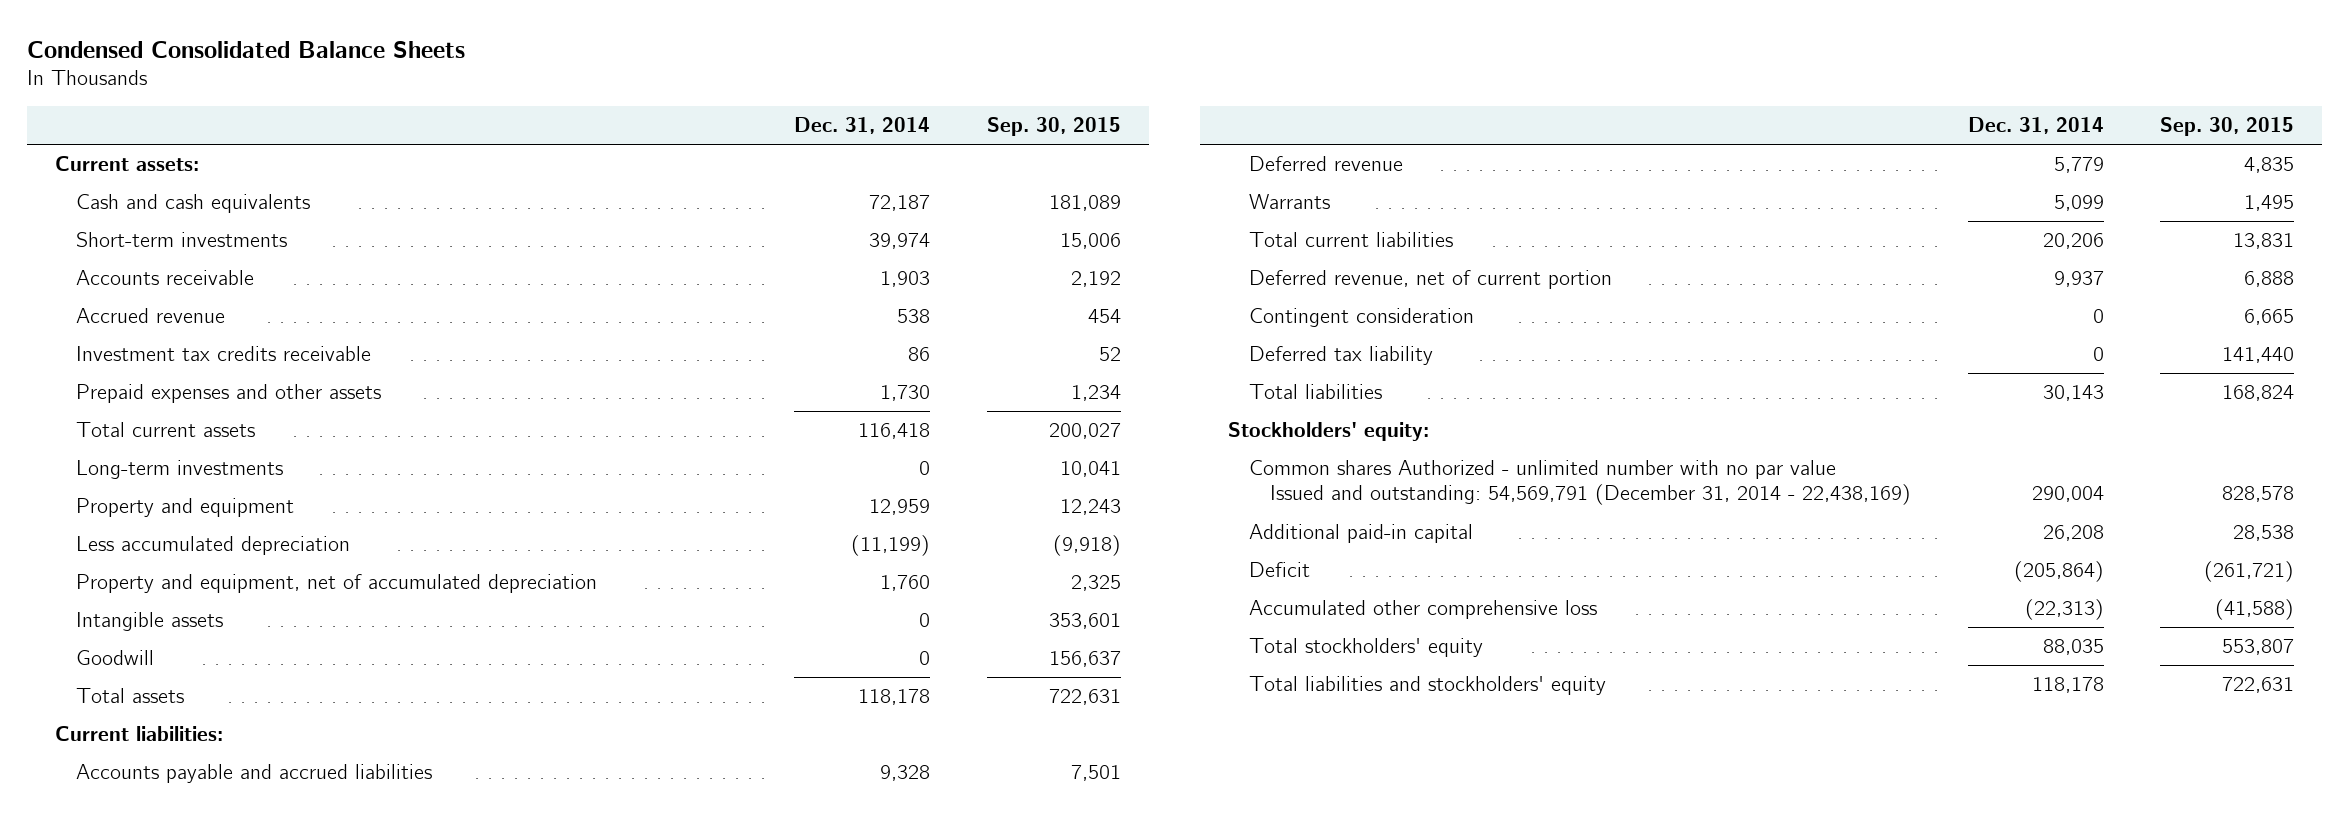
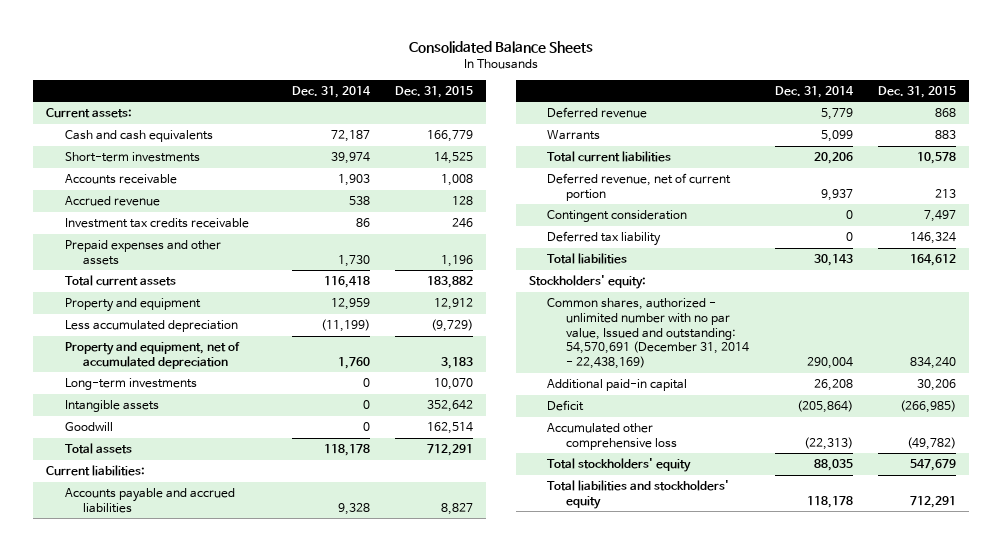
- Condensed Consolidated Balance Sheets
+ Consolidated Balance Sheets
- | Dec. 31, 2014 | Sep. 30, 2015
+ | Dec. 31, 2014 | Dec. 31, 2015
moved down: Long-term investments | 0 | 10,070
- Common shares Authorized - unlimited number with no par value Issued and outstanding: 54,569,791 (December 31, 2014 - 22,438,169) | 290,004 | 828,578
+ Common shares, authorized - unlimited number with no par value, Issued and outstanding: 54,570,691 (December 31, 2014 - 22,438,169) | 290,004 | 834,240

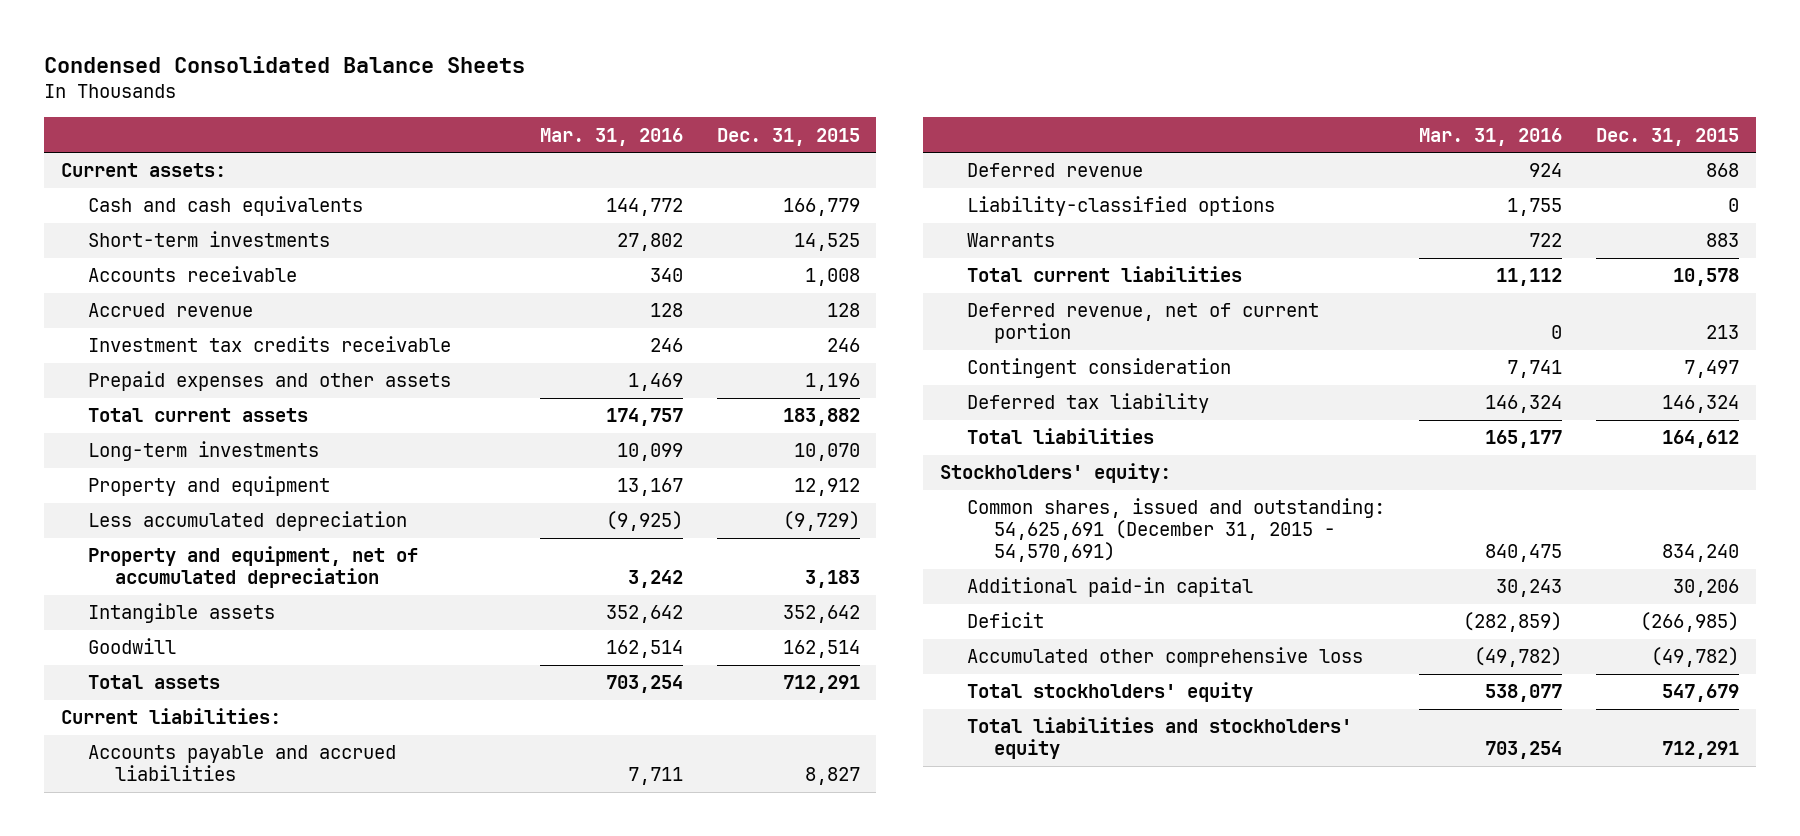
- Consolidated Balance Sheets
+ Condensed Consolidated Balance Sheets
- | Dec. 31, 2014 | Dec. 31, 2015
+ | Mar. 31, 2016 | Dec. 31, 2015
moved up: Long-term investments | 10,099 | 10,070
+ Liability-classified options | 1,755 | 0
- Common shares, authorized - unlimited number with no par value, Issued and outstanding: 54,570,691 (December 31, 2014 - 22,438,169) | 290,004 | 834,240
+ Common shares, issued and outstanding: 54,625,691 (December 31, 2015 - 54,570,691) | 840,475 | 834,240

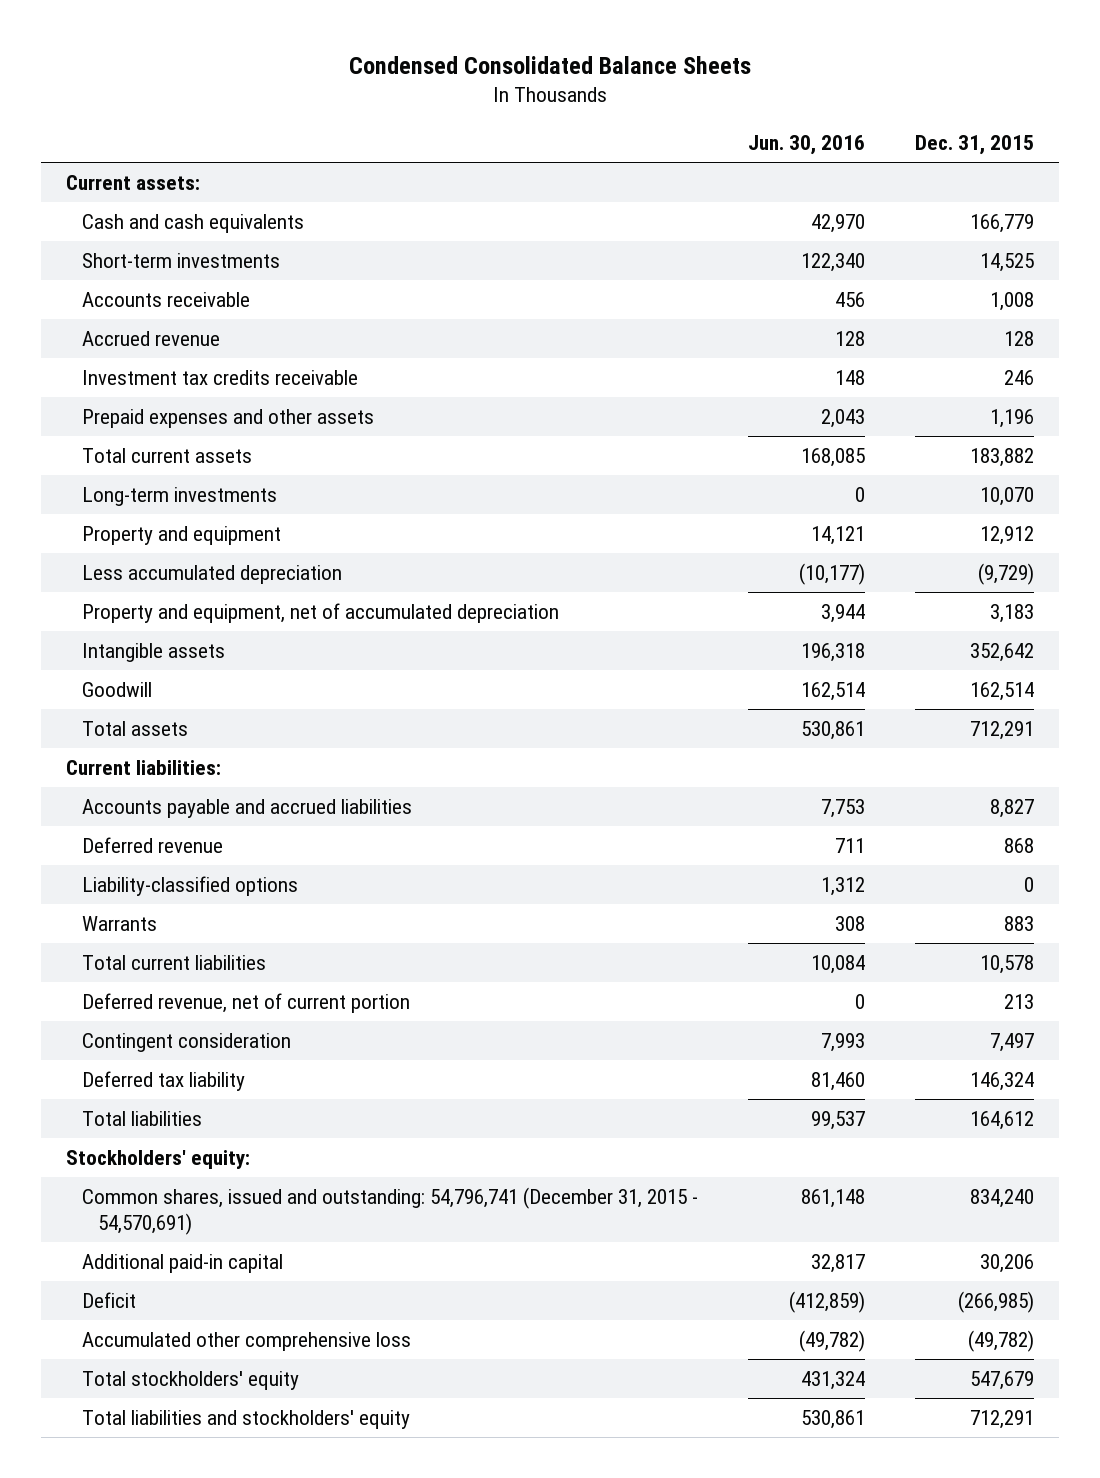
- | Mar. 31, 2016 | Dec. 31, 2015
+ | Jun. 30, 2016 | Dec. 31, 2015
- Common shares, issued and outstanding: 54,625,691 (December 31, 2015 - 54,570,691) | 840,475 | 834,240
+ Common shares, issued and outstanding: 54,796,741 (December 31, 2015 - 54,570,691) | 861,148 | 834,240

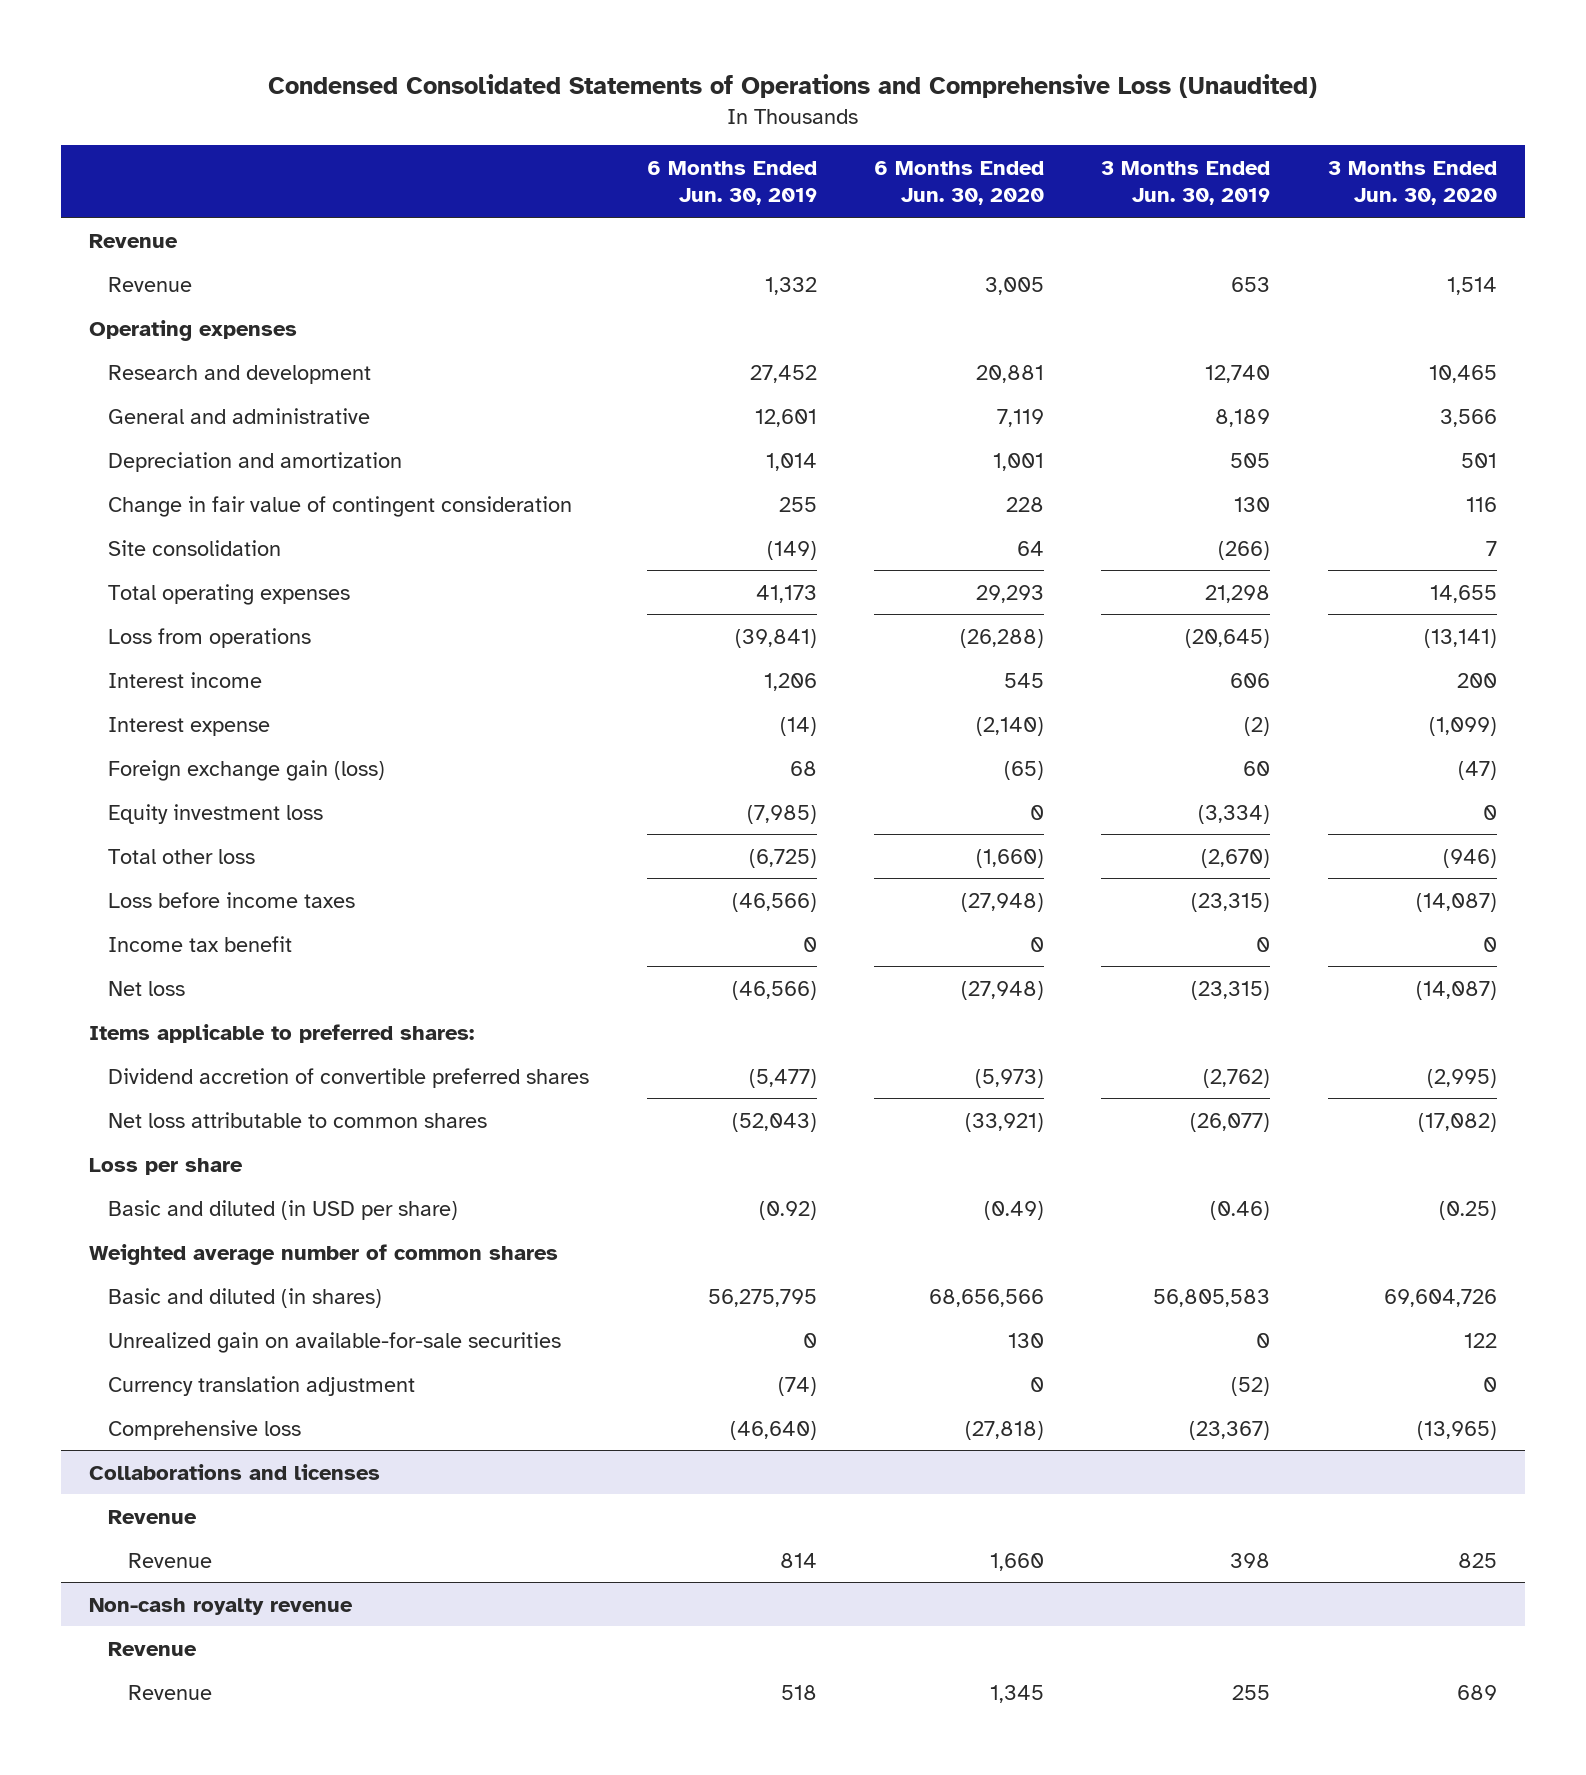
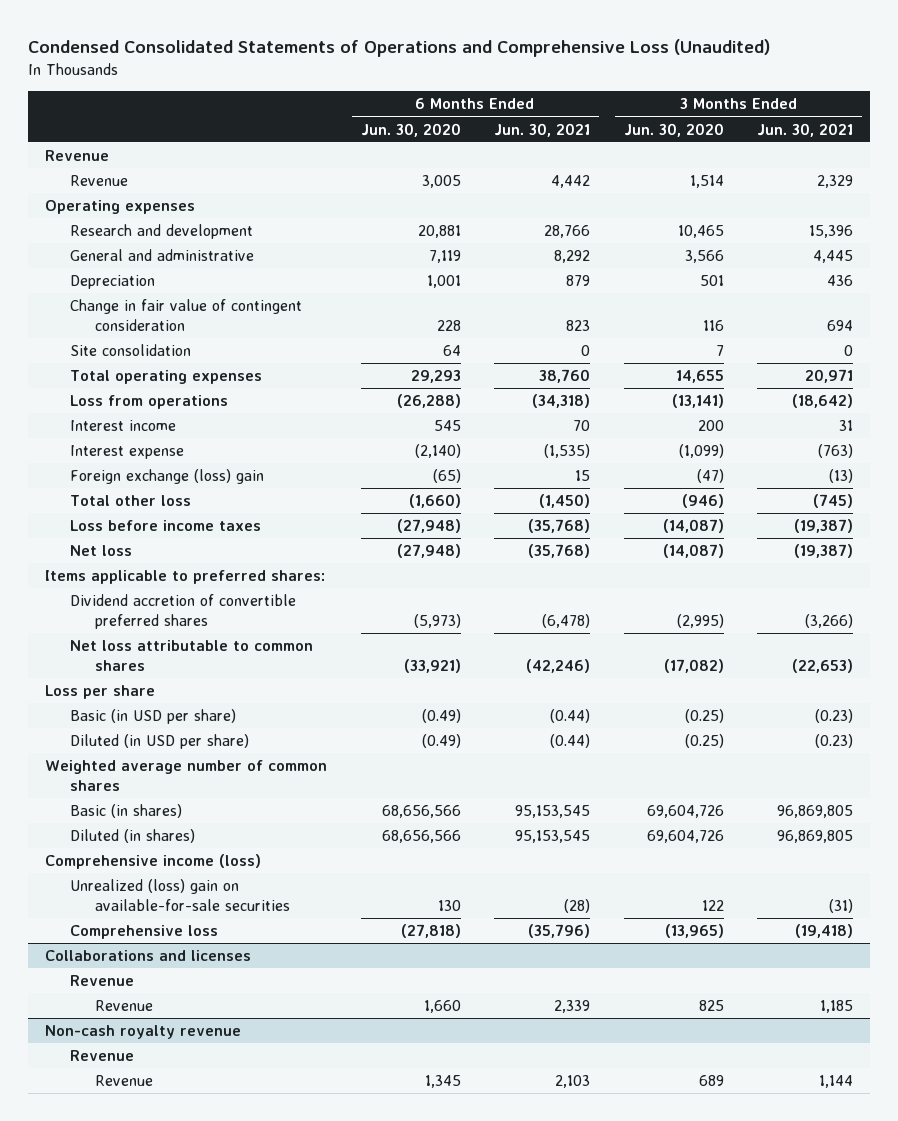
- | 6 Months Ended Jun. 30, 2019 | 6 Months Ended Jun. 30, 2020 | 3 Months Ended Jun. 30, 2019 | 3 Months Ended Jun. 30, 2020
+ | 6 Months Ended Jun. 30, 2020 | 6 Months Ended Jun. 30, 2021 | 3 Months Ended Jun. 30, 2020 | 3 Months Ended Jun. 30, 2021
- Depreciation and amortization | 1,014 | 1,001 | 505 | 501
+ Depreciation | 1,001 | 879 | 501 | 436
- Foreign exchange gain (loss) | 68 | (65) | 60 | (47)
- Equity investment loss | (7,985) | 0 | (3,334) | 0
+ Foreign exchange (loss) gain | (65) | 15 | (47) | (13)
- Income tax benefit | 0 | 0 | 0 | 0
- Basic and diluted (in USD per share) | (0.92) | (0.49) | (0.46) | (0.25)
+ Basic (in USD per share) | (0.49) | (0.44) | (0.25) | (0.23)
+ Diluted (in USD per share) | (0.49) | (0.44) | (0.25) | (0.23)
- Basic and diluted (in shares) | 56,275,795 | 68,656,566 | 56,805,583 | 69,604,726
- Unrealized gain on available-for-sale securities | 0 | 130 | 0 | 122
- Currency translation adjustment | (74) | 0 | (52) | 0
+ Basic (in shares) | 68,656,566 | 95,153,545 | 69,604,726 | 96,869,805
+ Diluted (in shares) | 68,656,566 | 95,153,545 | 69,604,726 | 96,869,805
+ Comprehensive income (loss)
+ Unrealized (loss) gain on available-for-sale securities | 130 | (28) | 122 | (31)

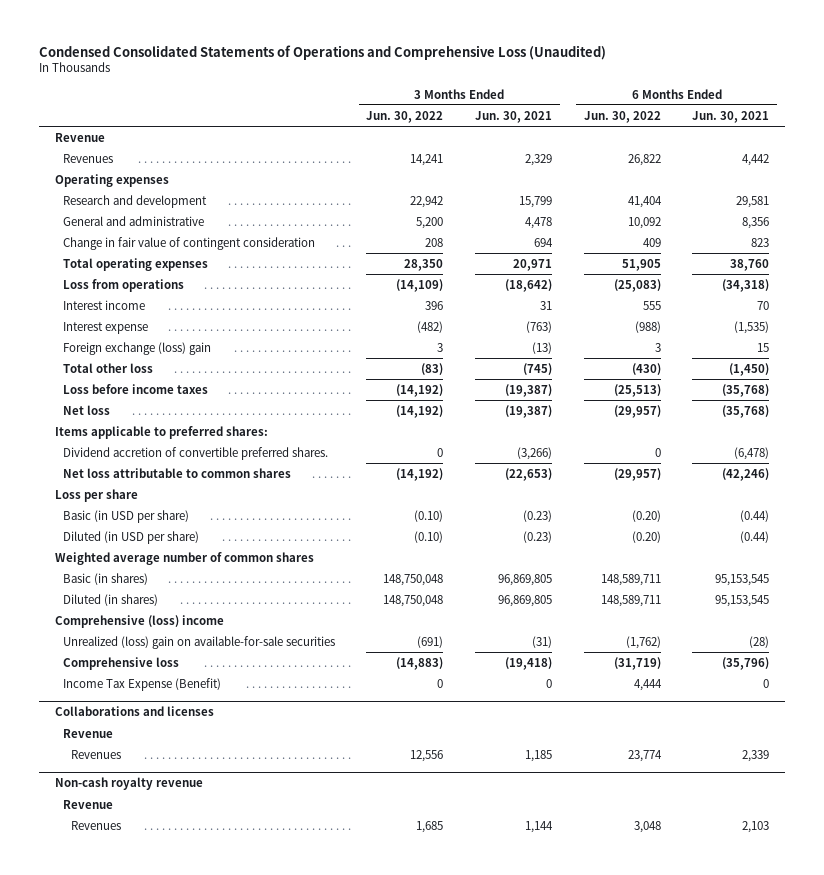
- | 6 Months Ended Jun. 30, 2020 | 6 Months Ended Jun. 30, 2021 | 3 Months Ended Jun. 30, 2020 | 3 Months Ended Jun. 30, 2021
+ | 3 Months Ended Jun. 30, 2022 | 3 Months Ended Jun. 30, 2021 | 6 Months Ended Jun. 30, 2022 | 6 Months Ended Jun. 30, 2021
- Revenue | 3,005 | 4,442 | 1,514 | 2,329
+ Revenues | 14,241 | 2,329 | 26,822 | 4,442
- Research and development | 20,881 | 28,766 | 10,465 | 15,396
- General and administrative | 7,119 | 8,292 | 3,566 | 4,445
- Depreciation | 1,001 | 879 | 501 | 436
+ Research and development | 22,942 | 15,799 | 41,404 | 29,581
+ General and administrative | 5,200 | 4,478 | 10,092 | 8,356
- Site consolidation | 64 | 0 | 7 | 0
- Dividend accretion of convertible preferred shares | (5,973) | (6,478) | (2,995) | (3,266)
+ Dividend accretion of convertible preferred shares. | 0 | (3,266) | 0 | (6,478)
- Comprehensive income (loss)
+ Comprehensive (loss) income
+ Income Tax Expense (Benefit) | 0 | 0 | 4,444 | 0
@ Collaborations and licenses
- Revenue | 1,660 | 2,339 | 825 | 1,185
+ Revenues | 12,556 | 1,185 | 23,774 | 2,339
@ Non-cash royalty revenue
- Revenue | 1,345 | 2,103 | 689 | 1,144
+ Revenues | 1,685 | 1,144 | 3,048 | 2,103

